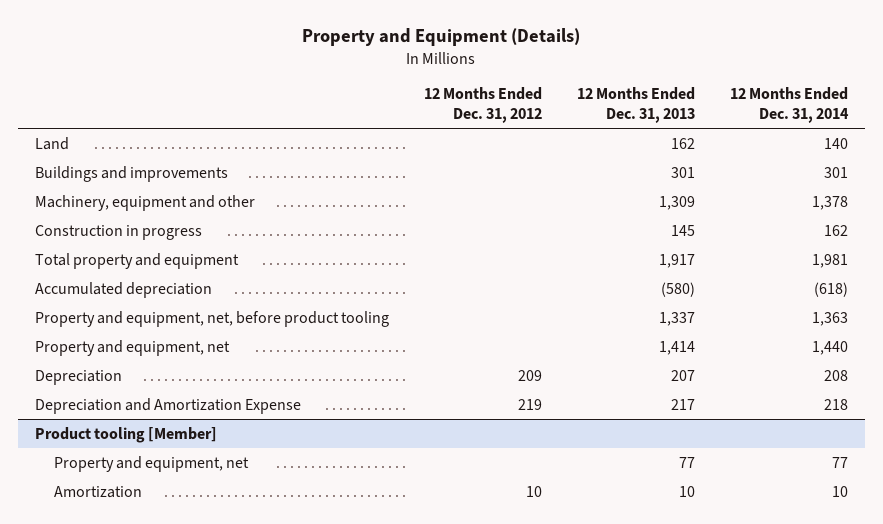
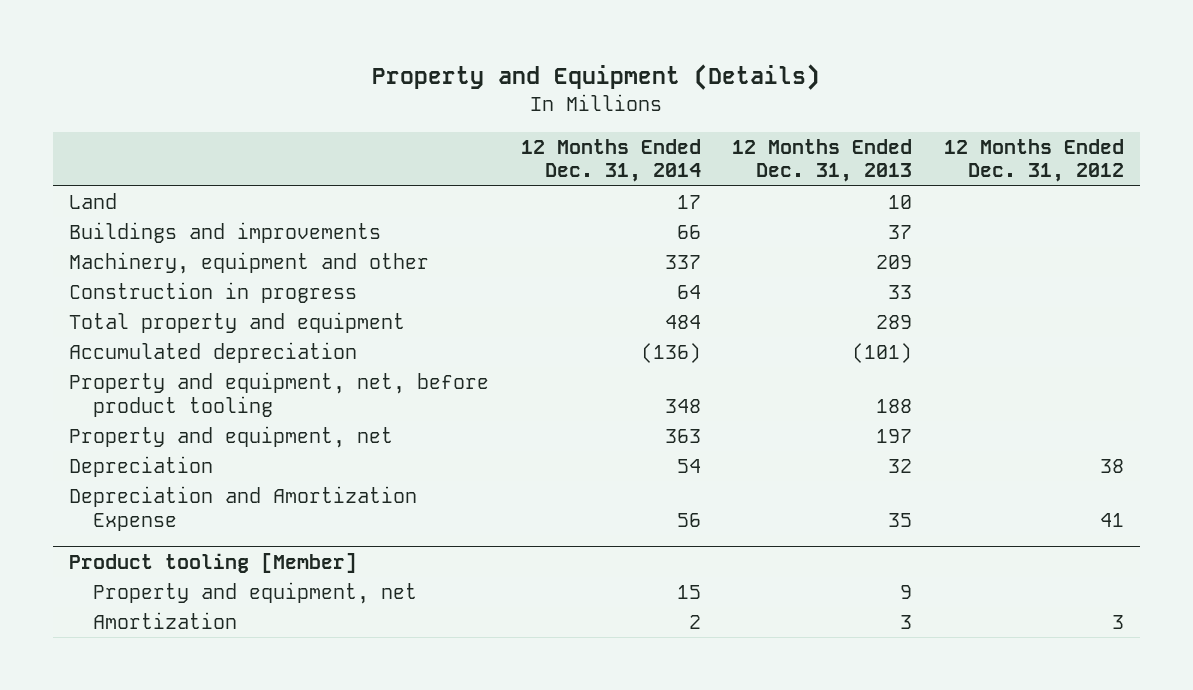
- | 12 Months Ended Dec. 31, 2012 | 12 Months Ended Dec. 31, 2013 | 12 Months Ended Dec. 31, 2014
+ | 12 Months Ended Dec. 31, 2014 | 12 Months Ended Dec. 31, 2013 | 12 Months Ended Dec. 31, 2012
- Land | | 162 | 140
- Buildings and improvements | | 301 | 301
- Machinery, equipment and other | | 1,309 | 1,378
- Construction in progress | | 145 | 162
- Total property and equipment | | 1,917 | 1,981
- Accumulated depreciation | | (580) | (618)
- Property and equipment, net, before product tooling | | 1,337 | 1,363
- Property and equipment, net | | 1,414 | 1,440
- Depreciation | 209 | 207 | 208
- Depreciation and Amortization Expense | 219 | 217 | 218
+ Land | 17 | 10 |
+ Buildings and improvements | 66 | 37 |
+ Machinery, equipment and other | 337 | 209 |
+ Construction in progress | 64 | 33 |
+ Total property and equipment | 484 | 289 |
+ Accumulated depreciation | (136) | (101) |
+ Property and equipment, net, before product tooling | 348 | 188 |
+ Property and equipment, net | 363 | 197 |
+ Depreciation | 54 | 32 | 38
+ Depreciation and Amortization Expense | 56 | 35 | 41
@ Product tooling [Member]
- Property and equipment, net | | 77 | 77
- Amortization | 10 | 10 | 10
+ Property and equipment, net | 15 | 9 |
+ Amortization | 2 | 3 | 3

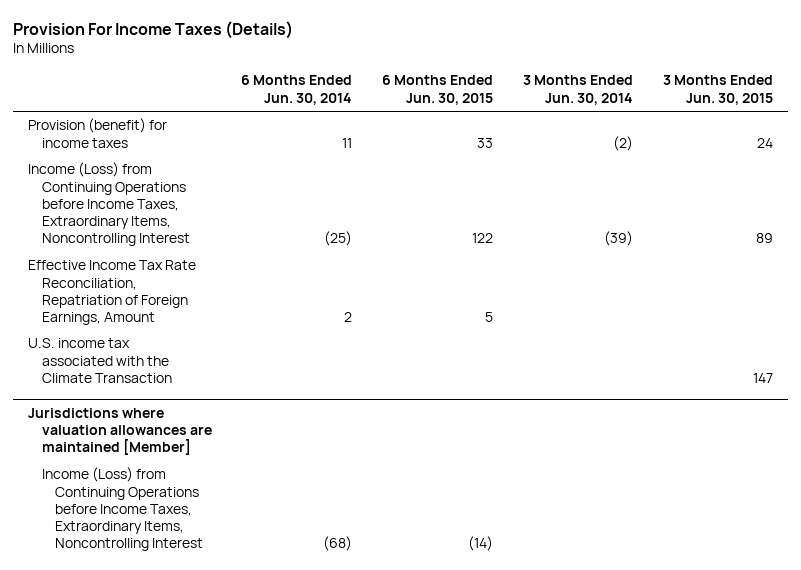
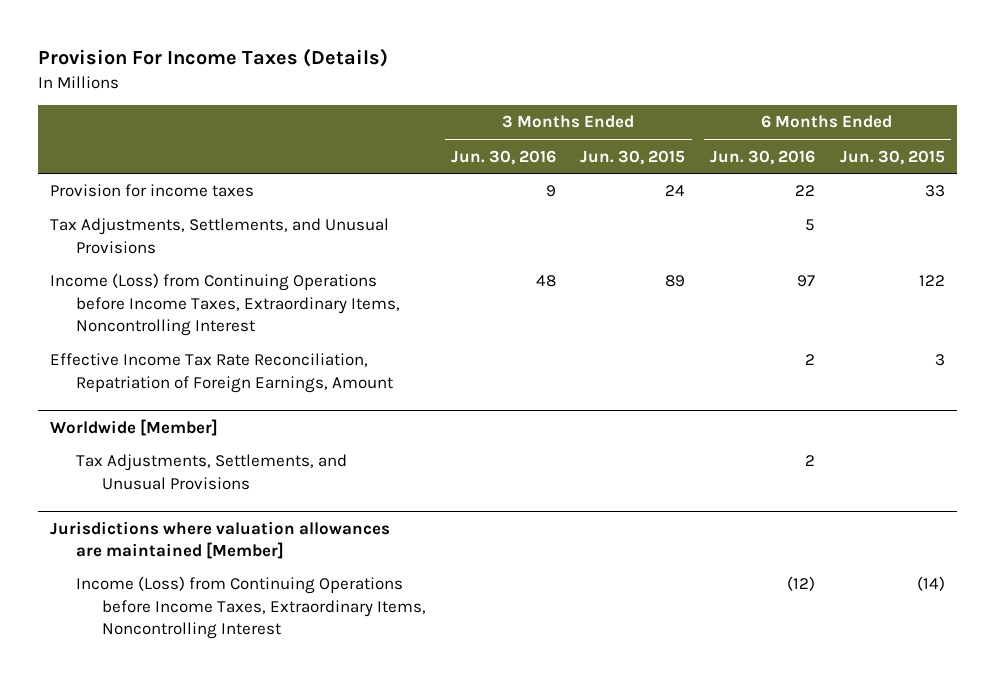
- | 6 Months Ended Jun. 30, 2014 | 6 Months Ended Jun. 30, 2015 | 3 Months Ended Jun. 30, 2014 | 3 Months Ended Jun. 30, 2015
+ | 3 Months Ended Jun. 30, 2016 | 3 Months Ended Jun. 30, 2015 | 6 Months Ended Jun. 30, 2016 | 6 Months Ended Jun. 30, 2015
- Provision (benefit) for income taxes | 11 | 33 | (2) | 24
+ Provision for income taxes | 9 | 24 | 22 | 33
+ Tax Adjustments, Settlements, and Unusual Provisions | | | 5 |
- Effective Income Tax Rate Reconciliation, Repatriation of Foreign Earnings, Amount | 2 | 5 | |
- U.S. income tax associated with the Climate Transaction | | | | 147
+ Effective Income Tax Rate Reconciliation, Repatriation of Foreign Earnings, Amount | | | 2 | 3
+ Worldwide [Member]
+ Tax Adjustments, Settlements, and Unusual Provisions | | | 2 |

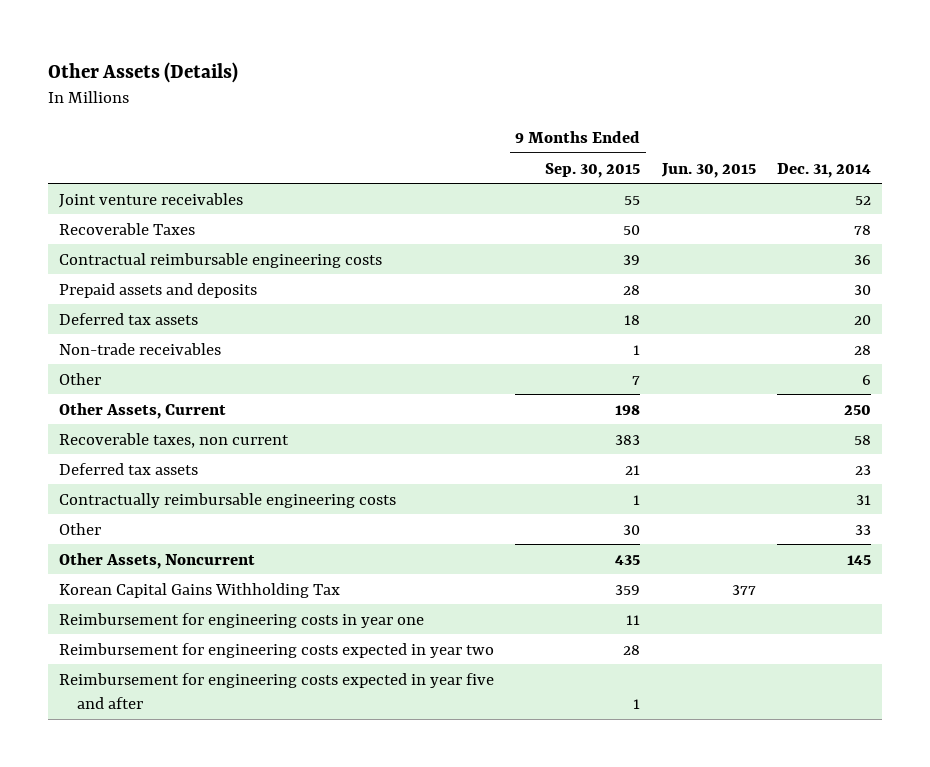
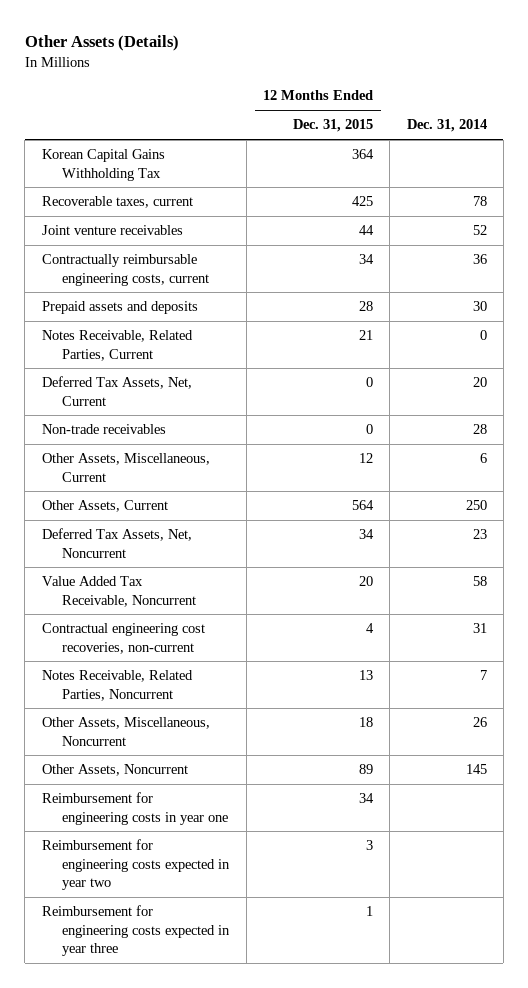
- | 9 Months Ended Sep. 30, 2015 | Jun. 30, 2015 | Dec. 31, 2014
+ | 12 Months Ended Dec. 31, 2015 | Dec. 31, 2014
moved up: Korean Capital Gains Withholding Tax | 364 |
+ Recoverable taxes, current | 425 | 78
- Recoverable Taxes | 50 | | 78
- Contractual reimbursable engineering costs | 39 | | 36
+ Contractually reimbursable engineering costs, current | 34 | 36
- Deferred tax assets | 18 | | 20
+ Notes Receivable, Related Parties, Current | 21 | 0
+ Deferred Tax Assets, Net, Current | 0 | 20
- Other | 7 | | 6
+ Other Assets, Miscellaneous, Current | 12 | 6
- Recoverable taxes, non current | 383 | | 58
- Deferred tax assets | 21 | | 23
- Contractually reimbursable engineering costs | 1 | | 31
- Other | 30 | | 33
+ Deferred Tax Assets, Net, Noncurrent | 34 | 23
+ Value Added Tax Receivable, Noncurrent | 20 | 58
+ Contractual engineering cost recoveries, non-current | 4 | 31
+ Notes Receivable, Related Parties, Noncurrent | 13 | 7
+ Other Assets, Miscellaneous, Noncurrent | 18 | 26
- Reimbursement for engineering costs expected in year five and after | 1 | |
+ Reimbursement for engineering costs expected in year three | 1 |

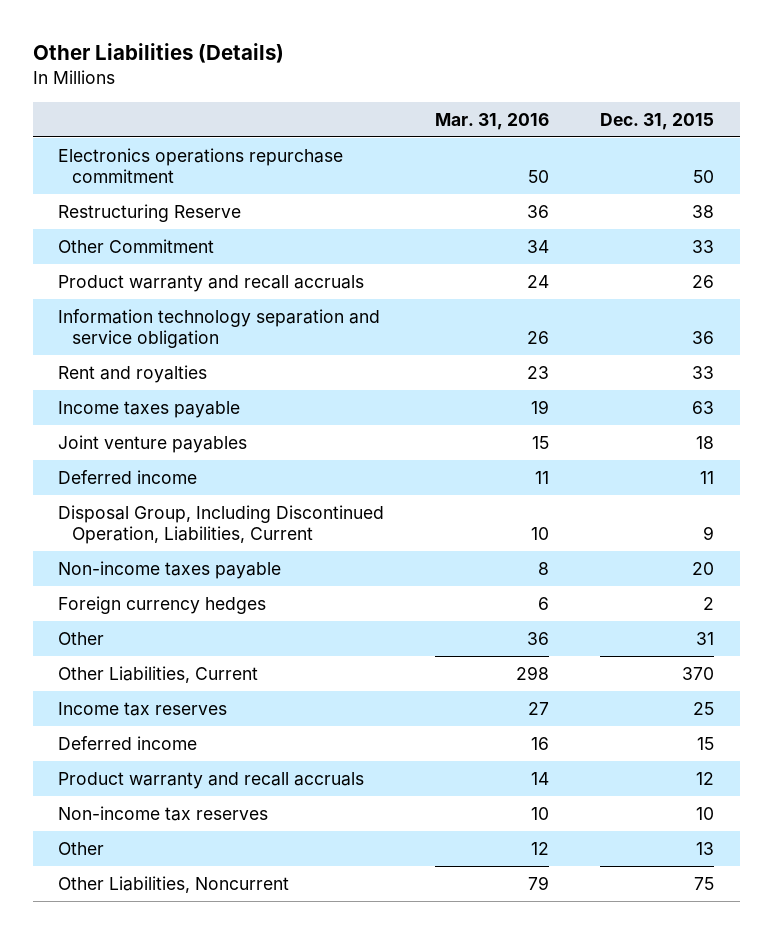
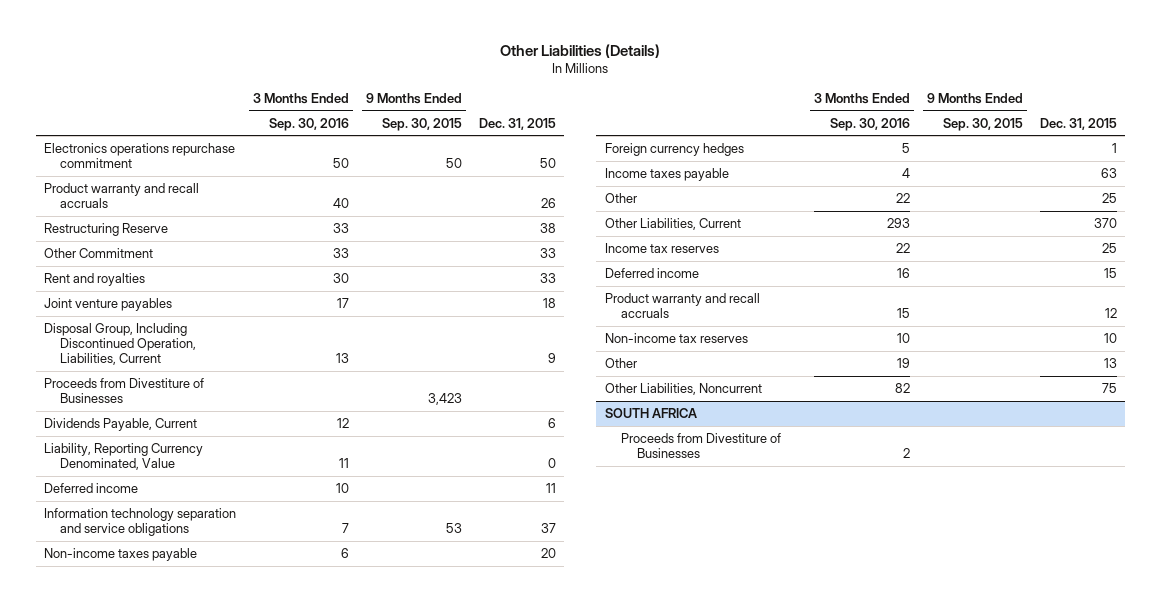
- | Mar. 31, 2016 | Dec. 31, 2015
+ | 3 Months Ended Sep. 30, 2016 | 9 Months Ended Sep. 30, 2015 | Dec. 31, 2015
moved up: Product warranty and recall accruals | 40 | | 26
- Information technology separation and service obligation | 26 | 36
+ Proceeds from Divestiture of Businesses | | 3,423 |
+ Dividends Payable, Current | 12 | | 6
+ Liability, Reporting Currency Denominated, Value | 11 | | 0
moved down: Deferred income | 10 | | 11
+ Information technology separation and service obligations | 7 | 53 | 37
- Foreign currency hedges | 6 | 2
- Other | 36 | 31
+ Foreign currency hedges | 5 | | 1
moved down: Income taxes payable | 4 | | 63
+ Other | 22 | | 25
+ SOUTH AFRICA
+ Proceeds from Divestiture of Businesses | 2 | |

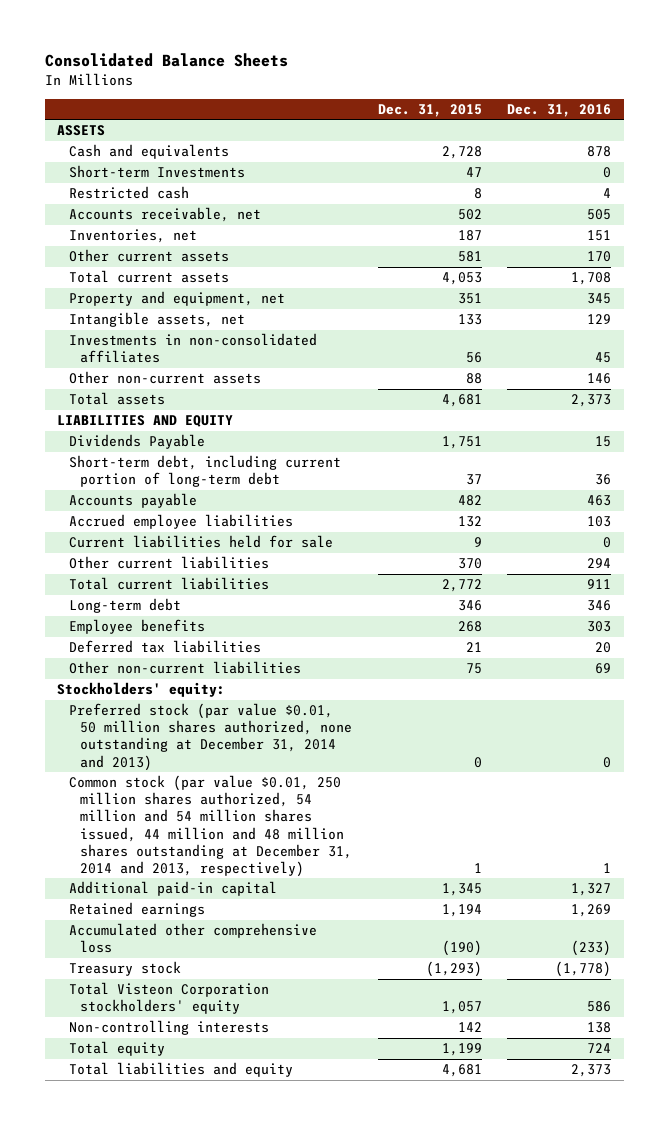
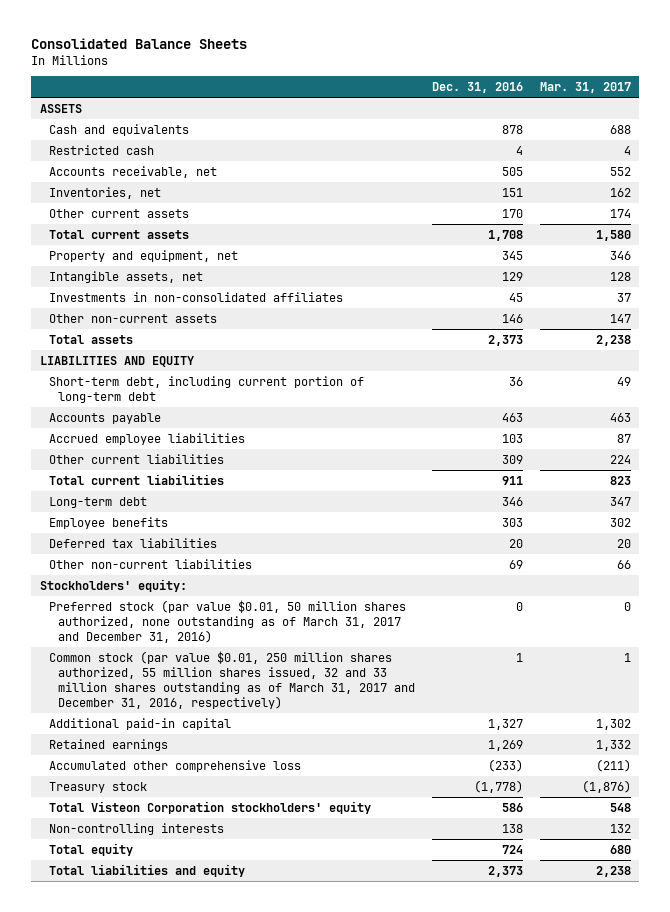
- | Dec. 31, 2015 | Dec. 31, 2016
+ | Dec. 31, 2016 | Mar. 31, 2017
- Short-term Investments | 47 | 0
- Dividends Payable | 1,751 | 15
- Current liabilities held for sale | 9 | 0
- Other current liabilities | 370 | 294
+ Other current liabilities | 309 | 224
- Preferred stock (par value $0.01, 50 million shares authorized, none outstanding at December 31, 2014 and 2013) | 0 | 0
- Common stock (par value $0.01, 250 million shares authorized, 54 million and 54 million shares issued, 44 million and 48 million shares outstanding at December 31, 2014 and 2013, respectively) | 1 | 1
+ Preferred stock (par value $0.01, 50 million shares authorized, none outstanding as of March 31, 2017 and December 31, 2016) | 0 | 0
+ Common stock (par value $0.01, 250 million shares authorized, 55 million shares issued, 32 and 33 million shares outstanding as of March 31, 2017 and December 31, 2016, respectively) | 1 | 1

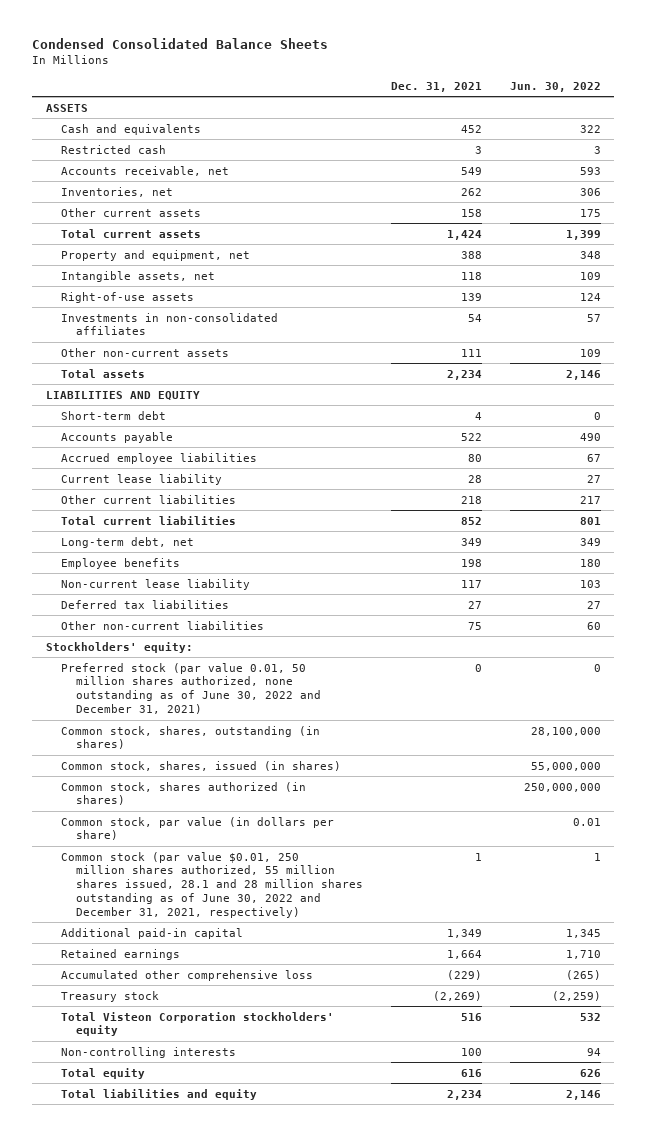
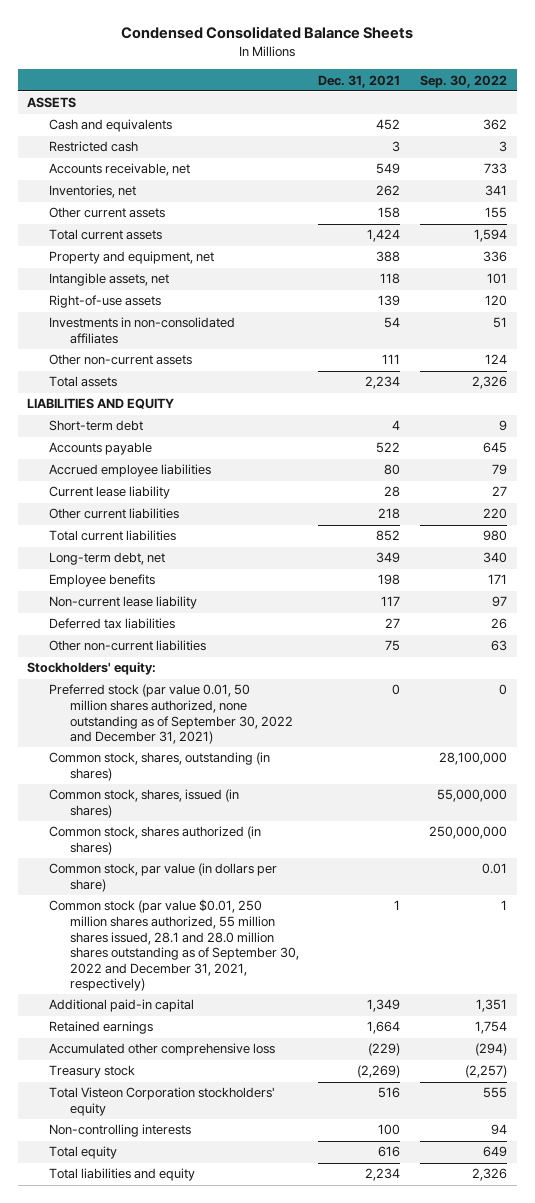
- | Dec. 31, 2021 | Jun. 30, 2022
+ | Dec. 31, 2021 | Sep. 30, 2022
- Preferred stock (par value 0.01, 50 million shares authorized, none outstanding as of June 30, 2022 and December 31, 2021) | 0 | 0
+ Preferred stock (par value 0.01, 50 million shares authorized, none outstanding as of September 30, 2022 and December 31, 2021) | 0 | 0
- Common stock (par value $0.01, 250 million shares authorized, 55 million shares issued, 28.1 and 28 million shares outstanding as of June 30, 2022 and December 31, 2021, respectively) | 1 | 1
+ Common stock (par value $0.01, 250 million shares authorized, 55 million shares issued, 28.1 and 28.0 million shares outstanding as of September 30, 2022 and December 31, 2021, respectively) | 1 | 1

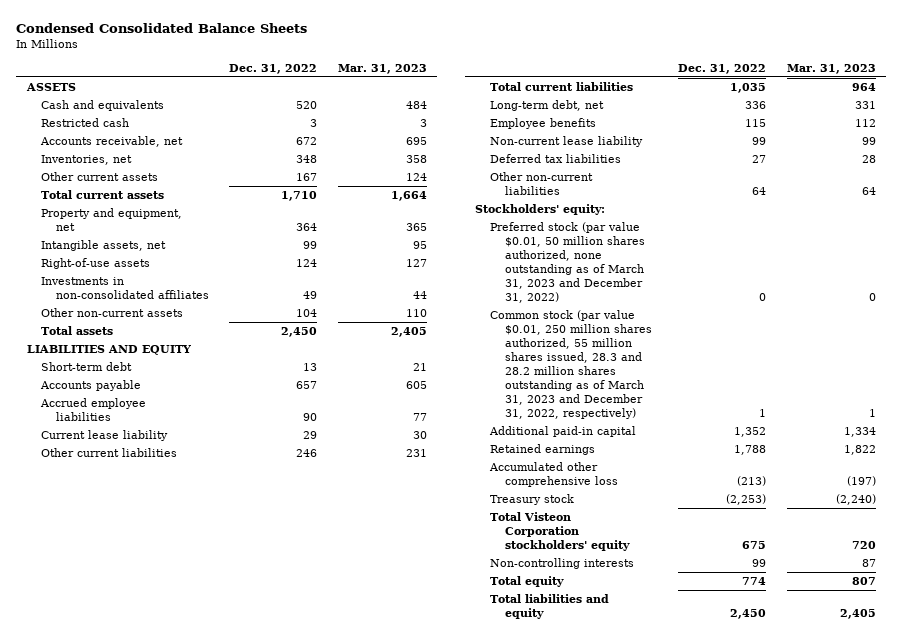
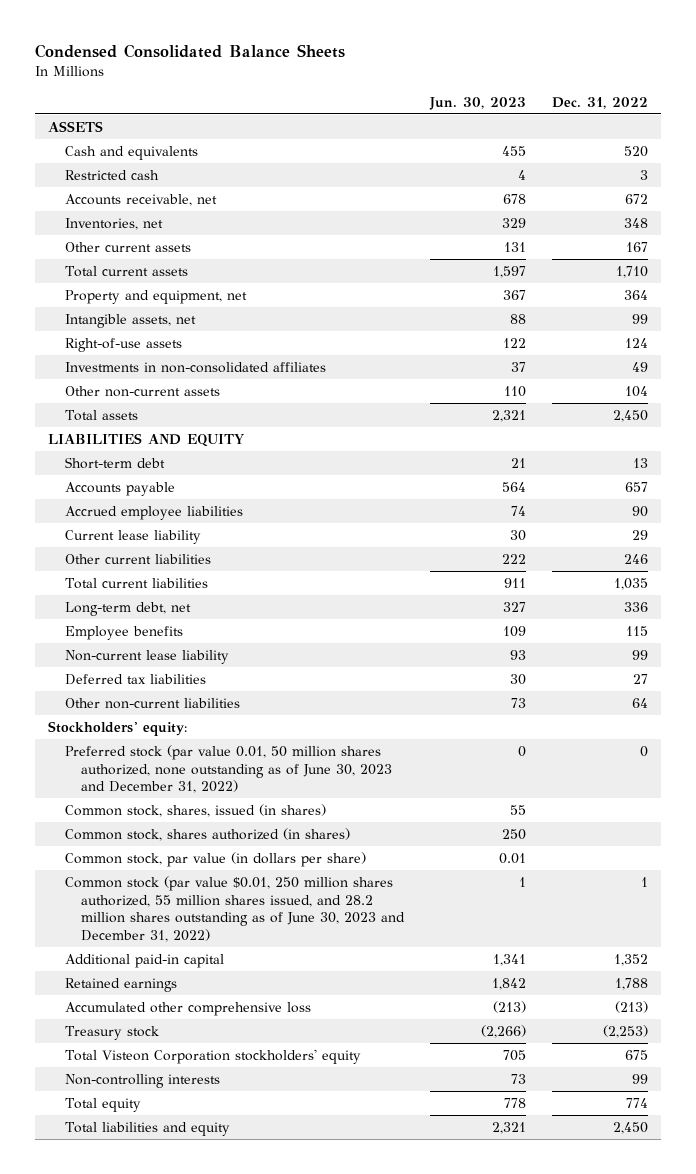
- | Dec. 31, 2022 | Mar. 31, 2023
+ | Jun. 30, 2023 | Dec. 31, 2022
- Preferred stock (par value $0.01, 50 million shares authorized, none outstanding as of March 31, 2023 and December 31, 2022) | 0 | 0
- Common stock (par value $0.01, 250 million shares authorized, 55 million shares issued, 28.3 and 28.2 million shares outstanding as of March 31, 2023 and December 31, 2022, respectively) | 1 | 1
+ Preferred stock (par value 0.01, 50 million shares authorized, none outstanding as of June 30, 2023 and December 31, 2022) | 0 | 0
+ Common stock, shares, issued (in shares) | 55 |
+ Common stock, shares authorized (in shares) | 250 |
+ Common stock, par value (in dollars per share) | 0.01 |
+ Common stock (par value $0.01, 250 million shares authorized, 55 million shares issued, and 28.2 million shares outstanding as of June 30, 2023 and December 31, 2022) | 1 | 1

